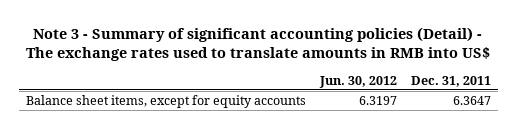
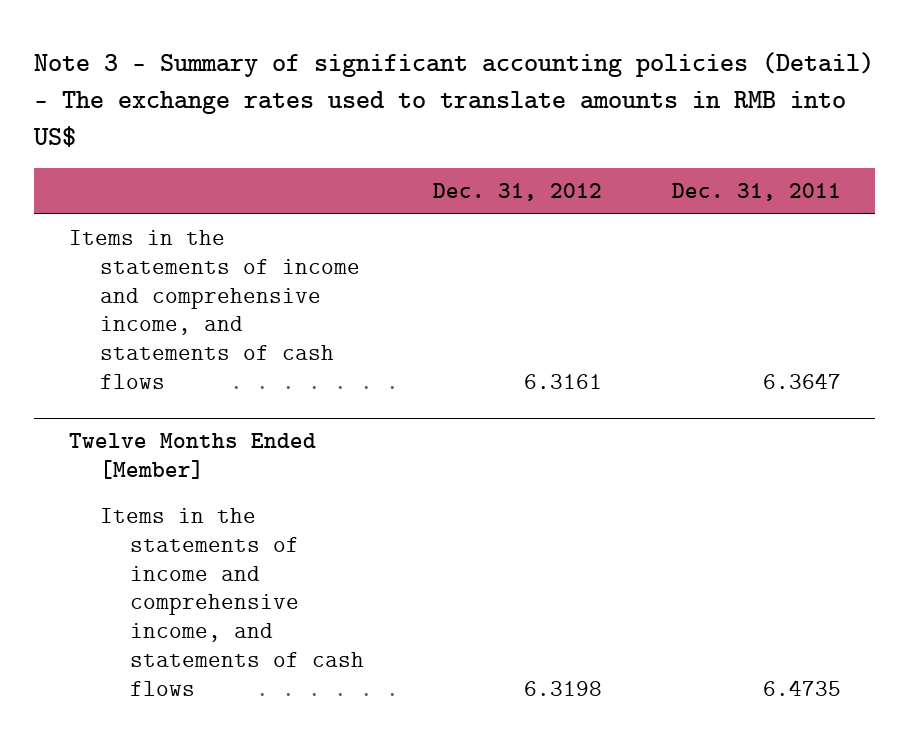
- | Jun. 30, 2012 | Dec. 31, 2011
+ | Dec. 31, 2012 | Dec. 31, 2011
- Balance sheet items, except for equity accounts | 6.3197 | 6.3647
+ Items in the statements of income and comprehensive income, and statements of cash flows | 6.3161 | 6.3647
+ Twelve Months Ended [Member]
+ Items in the statements of income and comprehensive income, and statements of cash flows | 6.3198 | 6.4735

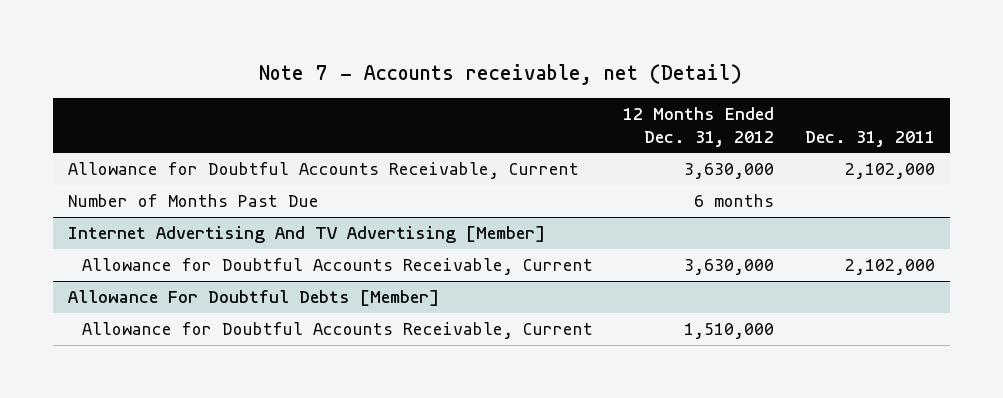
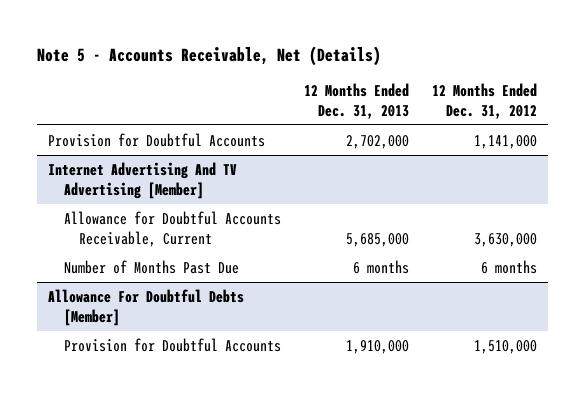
- Note 7 - Accounts receivable, net (Detail)
+ Note 5 - Accounts Receivable, Net (Details)
- | 12 Months Ended Dec. 31, 2012 | Dec. 31, 2011
+ | 12 Months Ended Dec. 31, 2013 | 12 Months Ended Dec. 31, 2012
- Allowance for Doubtful Accounts Receivable, Current | 3,630,000 | 2,102,000
- Number of Months Past Due | 6 months |
+ Provision for Doubtful Accounts | 2,702,000 | 1,141,000
@ Internet Advertising And TV Advertising [Member]
+ Number of Months Past Due | 6 months | 6 months
@ Allowance For Doubtful Debts [Member]
- Allowance for Doubtful Accounts Receivable, Current | 1,510,000 |
+ Provision for Doubtful Accounts | 1,910,000 | 1,510,000

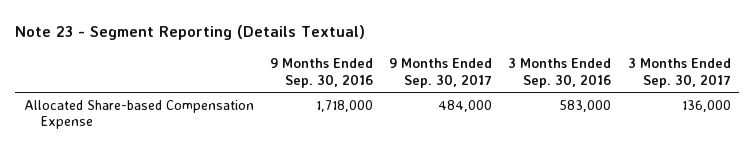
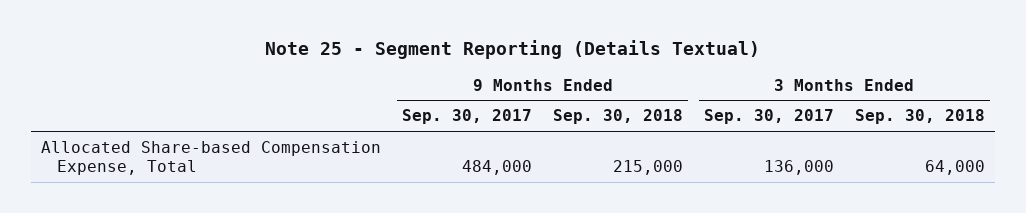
- Note 23 - Segment Reporting (Details Textual)
+ Note 25 - Segment Reporting (Details Textual)
- | 9 Months Ended Sep. 30, 2016 | 9 Months Ended Sep. 30, 2017 | 3 Months Ended Sep. 30, 2016 | 3 Months Ended Sep. 30, 2017
+ | 9 Months Ended Sep. 30, 2017 | 9 Months Ended Sep. 30, 2018 | 3 Months Ended Sep. 30, 2017 | 3 Months Ended Sep. 30, 2018
- Allocated Share-based Compensation Expense | 1,718,000 | 484,000 | 583,000 | 136,000
+ Allocated Share-based Compensation Expense, Total | 484,000 | 215,000 | 136,000 | 64,000

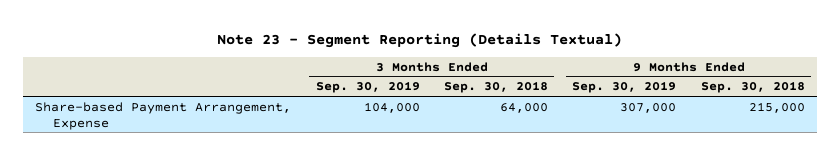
- Note 25 - Segment Reporting (Details Textual)
+ Note 23 - Segment Reporting (Details Textual)
- | 9 Months Ended Sep. 30, 2017 | 9 Months Ended Sep. 30, 2018 | 3 Months Ended Sep. 30, 2017 | 3 Months Ended Sep. 30, 2018
+ | 3 Months Ended Sep. 30, 2019 | 3 Months Ended Sep. 30, 2018 | 9 Months Ended Sep. 30, 2019 | 9 Months Ended Sep. 30, 2018
- Allocated Share-based Compensation Expense, Total | 484,000 | 215,000 | 136,000 | 64,000
+ Share-based Payment Arrangement, Expense | 104,000 | 64,000 | 307,000 | 215,000

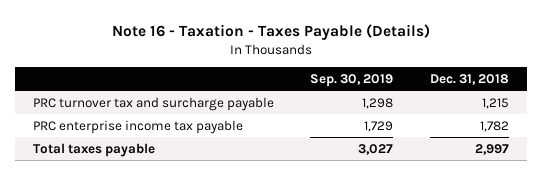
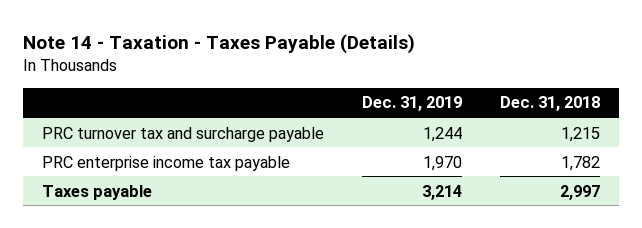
- Note 16 - Taxation - Taxes Payable (Details)
+ Note 14 - Taxation - Taxes Payable (Details)
- | Sep. 30, 2019 | Dec. 31, 2018
+ | Dec. 31, 2019 | Dec. 31, 2018
- Total taxes payable | 3,027 | 2,997
+ Taxes payable | 3,214 | 2,997

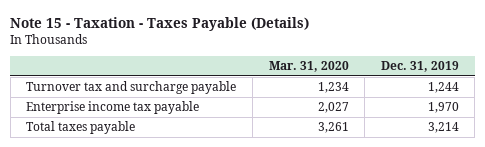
- Note 14 - Taxation - Taxes Payable (Details)
+ Note 15 - Taxation - Taxes Payable (Details)
- | Dec. 31, 2019 | Dec. 31, 2018
+ | Mar. 31, 2020 | Dec. 31, 2019
- PRC turnover tax and surcharge payable | 1,244 | 1,215
- PRC enterprise income tax payable | 1,970 | 1,782
- Taxes payable | 3,214 | 2,997
+ Turnover tax and surcharge payable | 1,234 | 1,244
+ Enterprise income tax payable | 2,027 | 1,970
+ Total taxes payable | 3,261 | 3,214

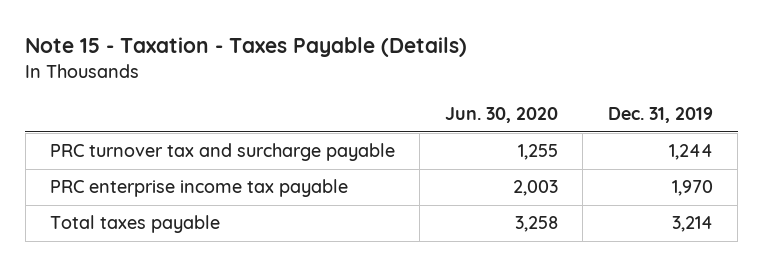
- | Mar. 31, 2020 | Dec. 31, 2019
+ | Jun. 30, 2020 | Dec. 31, 2019
- Turnover tax and surcharge payable | 1,234 | 1,244
- Enterprise income tax payable | 2,027 | 1,970
+ PRC turnover tax and surcharge payable | 1,255 | 1,244
+ PRC enterprise income tax payable | 2,003 | 1,970

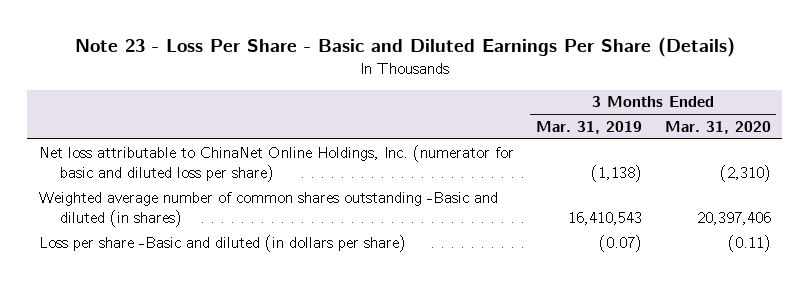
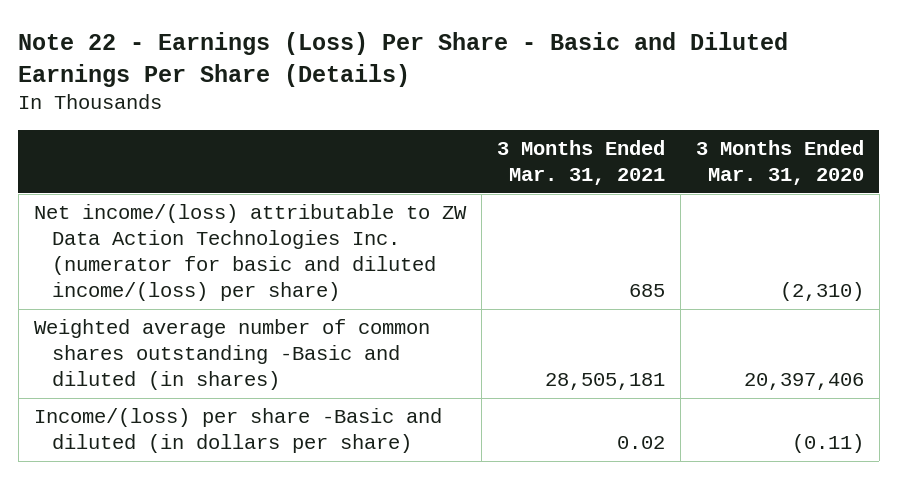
- Note 23 - Loss Per Share - Basic and Diluted Earnings Per Share (Details)
+ Note 22 - Earnings (Loss) Per Share - Basic and Diluted Earnings Per Share (Details)
- | 3 Months Ended Mar. 31, 2019 | 3 Months Ended Mar. 31, 2020
+ | 3 Months Ended Mar. 31, 2021 | 3 Months Ended Mar. 31, 2020
- Net loss attributable to ChinaNet Online Holdings, Inc. (numerator for basic and diluted loss per share) | (1,138) | (2,310)
+ Net income/(loss) attributable to ZW Data Action Technologies Inc. (numerator for basic and diluted income/(loss) per share) | 685 | (2,310)
- Loss per share -Basic and diluted (in dollars per share) | (0.07) | (0.11)
+ Income/(loss) per share -Basic and diluted (in dollars per share) | 0.02 | (0.11)

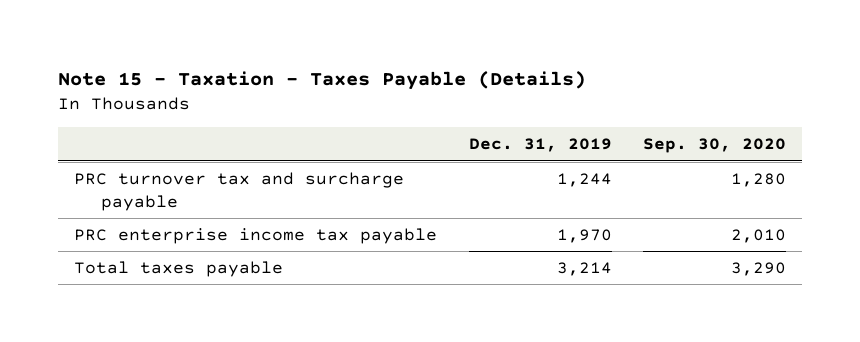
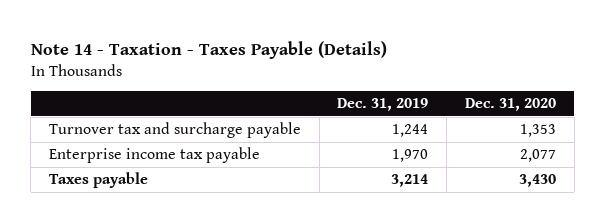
- Note 15 - Taxation - Taxes Payable (Details)
+ Note 14 - Taxation - Taxes Payable (Details)
- | Dec. 31, 2019 | Sep. 30, 2020
+ | Dec. 31, 2019 | Dec. 31, 2020
- PRC turnover tax and surcharge payable | 1,244 | 1,280
- PRC enterprise income tax payable | 1,970 | 2,010
- Total taxes payable | 3,214 | 3,290
+ Turnover tax and surcharge payable | 1,244 | 1,353
+ Enterprise income tax payable | 1,970 | 2,077
+ Taxes payable | 3,214 | 3,430

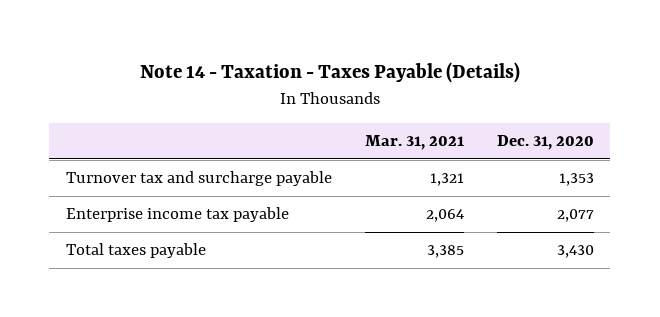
- | Dec. 31, 2019 | Dec. 31, 2020
+ | Mar. 31, 2021 | Dec. 31, 2020
- Taxes payable | 3,214 | 3,430
+ Total taxes payable | 3,385 | 3,430

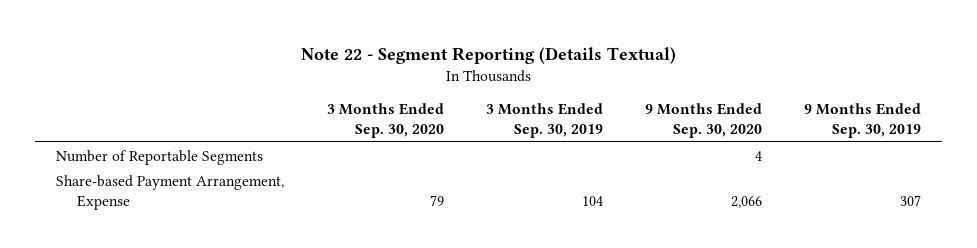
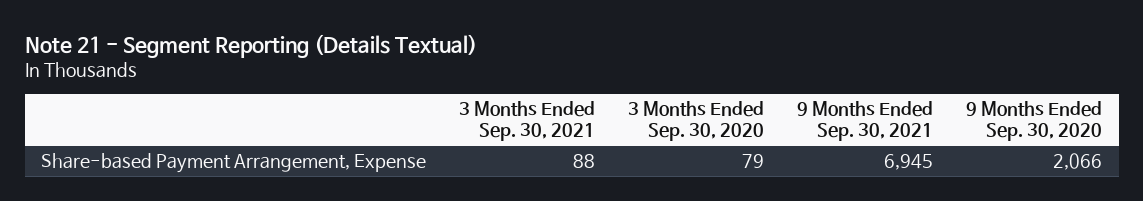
- Note 22 - Segment Reporting (Details Textual)
+ Note 21 - Segment Reporting (Details Textual)
- | 3 Months Ended Sep. 30, 2020 | 3 Months Ended Sep. 30, 2019 | 9 Months Ended Sep. 30, 2020 | 9 Months Ended Sep. 30, 2019
+ | 3 Months Ended Sep. 30, 2021 | 3 Months Ended Sep. 30, 2020 | 9 Months Ended Sep. 30, 2021 | 9 Months Ended Sep. 30, 2020
- Number of Reportable Segments | | | 4 |

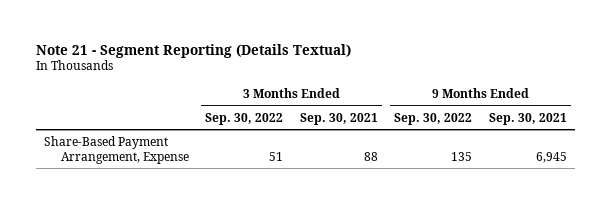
- | 3 Months Ended Sep. 30, 2021 | 3 Months Ended Sep. 30, 2020 | 9 Months Ended Sep. 30, 2021 | 9 Months Ended Sep. 30, 2020
+ | 3 Months Ended Sep. 30, 2022 | 3 Months Ended Sep. 30, 2021 | 9 Months Ended Sep. 30, 2022 | 9 Months Ended Sep. 30, 2021
- Share-based Payment Arrangement, Expense | 88 | 79 | 6,945 | 2,066
+ Share-Based Payment Arrangement, Expense | 51 | 88 | 135 | 6,945

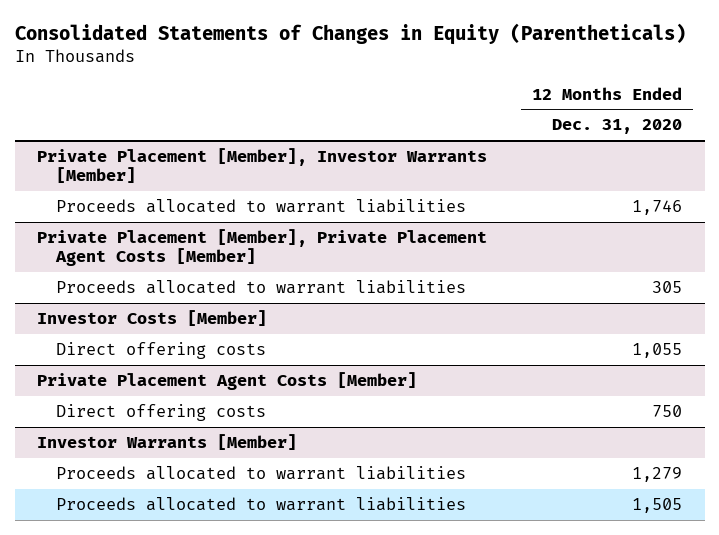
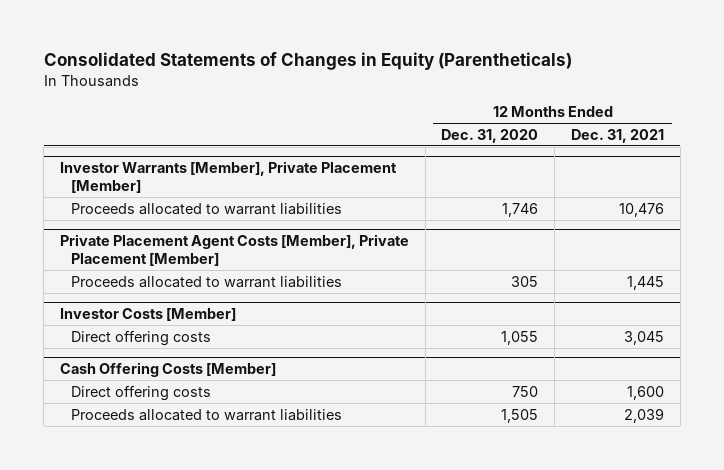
- | 12 Months Ended Dec. 31, 2020
+ | 12 Months Ended Dec. 31, 2020 | 12 Months Ended Dec. 31, 2021
- Private Placement [Member], Investor Warrants [Member]
+ Investor Warrants [Member], Private Placement [Member]
- Private Placement [Member], Private Placement Agent Costs [Member]
+ Private Placement Agent Costs [Member], Private Placement [Member]
- Private Placement Agent Costs [Member]
+ Cash Offering Costs [Member]
- Investor Warrants [Member]
- Proceeds allocated to warrant liabilities | 1,279

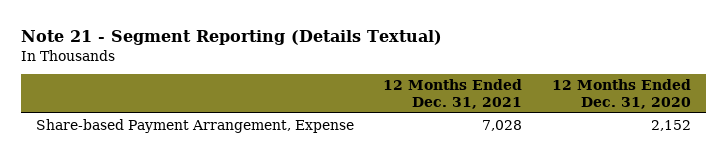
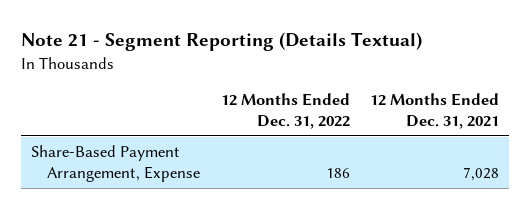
- | 12 Months Ended Dec. 31, 2021 | 12 Months Ended Dec. 31, 2020
+ | 12 Months Ended Dec. 31, 2022 | 12 Months Ended Dec. 31, 2021
- Share-based Payment Arrangement, Expense | 7,028 | 2,152
+ Share-Based Payment Arrangement, Expense | 186 | 7,028

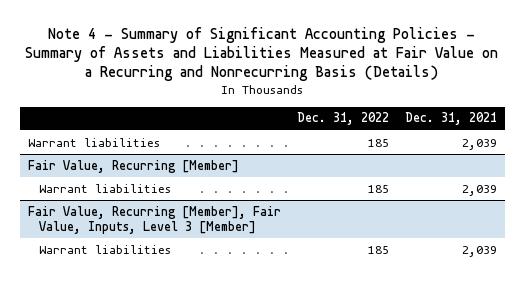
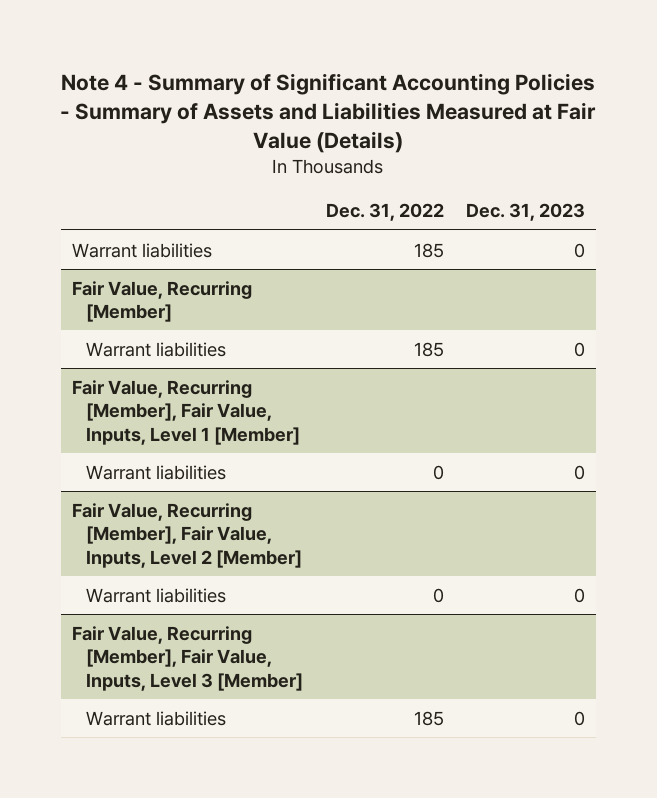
- Note 4 - Summary of Significant Accounting Policies - Summary of Assets and Liabilities Measured at Fair Value on a Recurring and Nonrecurring Basis (Details)
+ Note 4 - Summary of Significant Accounting Policies - Summary of Assets and Liabilities Measured at Fair Value (Details)
- | Dec. 31, 2022 | Dec. 31, 2021
+ | Dec. 31, 2022 | Dec. 31, 2023
+ Fair Value, Recurring [Member], Fair Value, Inputs, Level 1 [Member]
+ Warrant liabilities | 0 | 0
+ Fair Value, Recurring [Member], Fair Value, Inputs, Level 2 [Member]
+ Warrant liabilities | 0 | 0

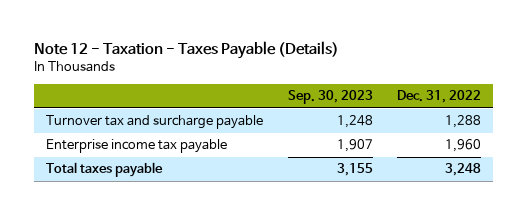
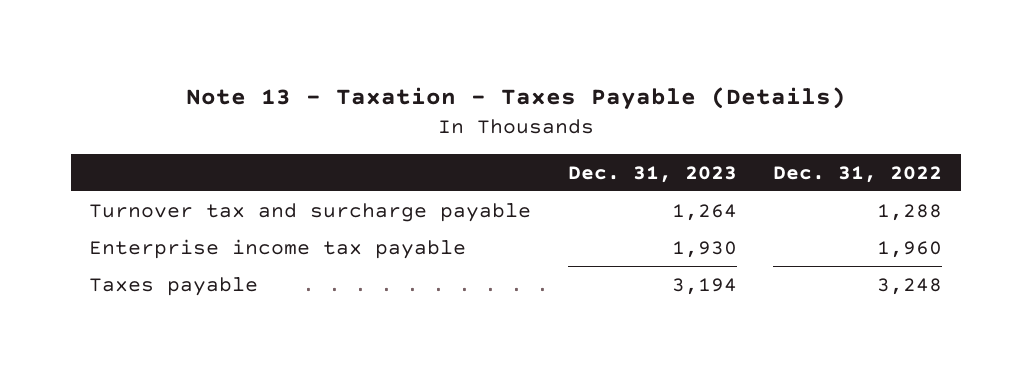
- Note 12 - Taxation - Taxes Payable (Details)
+ Note 13 - Taxation - Taxes Payable (Details)
- | Sep. 30, 2023 | Dec. 31, 2022
+ | Dec. 31, 2023 | Dec. 31, 2022
- Total taxes payable | 3,155 | 3,248
+ Taxes payable | 3,194 | 3,248

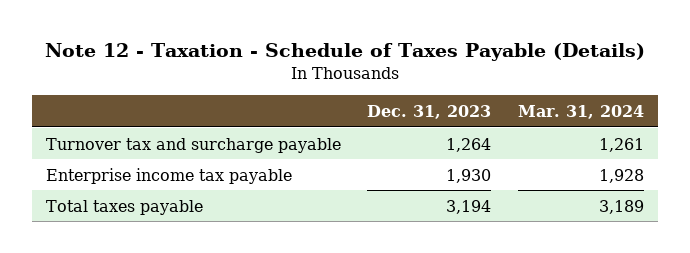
- Note 13 - Taxation - Taxes Payable (Details)
+ Note 12 - Taxation - Schedule of Taxes Payable (Details)
- | Dec. 31, 2023 | Dec. 31, 2022
+ | Dec. 31, 2023 | Mar. 31, 2024
- Taxes payable | 3,194 | 3,248
+ Total taxes payable | 3,194 | 3,189

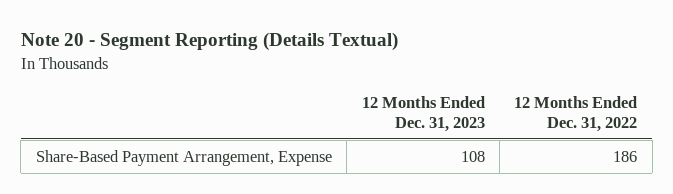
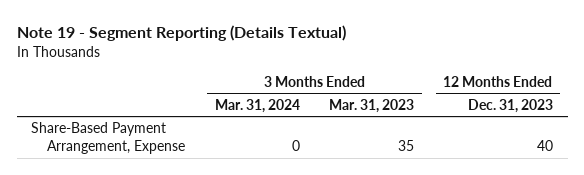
- Note 20 - Segment Reporting (Details Textual)
+ Note 19 - Segment Reporting (Details Textual)
- | 12 Months Ended Dec. 31, 2023 | 12 Months Ended Dec. 31, 2022
+ | 3 Months Ended Mar. 31, 2024 | 3 Months Ended Mar. 31, 2023 | 12 Months Ended Dec. 31, 2023
- Share-Based Payment Arrangement, Expense | 108 | 186
+ Share-Based Payment Arrangement, Expense | 0 | 35 | 40

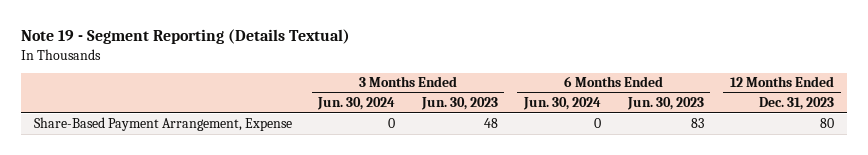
- | 3 Months Ended Mar. 31, 2024 | 3 Months Ended Mar. 31, 2023 | 12 Months Ended Dec. 31, 2023
+ | 3 Months Ended Jun. 30, 2024 | 3 Months Ended Jun. 30, 2023 | 6 Months Ended Jun. 30, 2024 | 6 Months Ended Jun. 30, 2023 | 12 Months Ended Dec. 31, 2023
- Share-Based Payment Arrangement, Expense | 0 | 35 | 40
+ Share-Based Payment Arrangement, Expense | 0 | 48 | 0 | 83 | 80

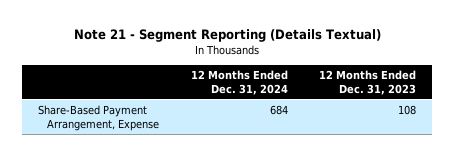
- Note 19 - Segment Reporting (Details Textual)
+ Note 21 - Segment Reporting (Details Textual)
- | 3 Months Ended Jun. 30, 2024 | 3 Months Ended Jun. 30, 2023 | 6 Months Ended Jun. 30, 2024 | 6 Months Ended Jun. 30, 2023 | 12 Months Ended Dec. 31, 2023
+ | 12 Months Ended Dec. 31, 2024 | 12 Months Ended Dec. 31, 2023
- Share-Based Payment Arrangement, Expense | 0 | 48 | 0 | 83 | 80
+ Share-Based Payment Arrangement, Expense | 684 | 108

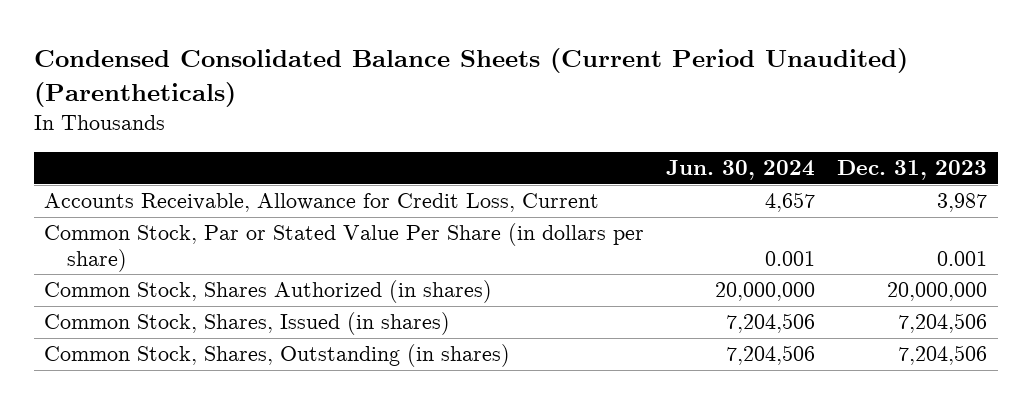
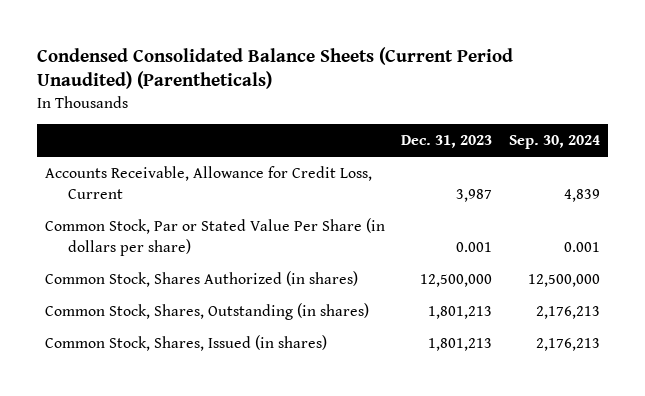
- | Jun. 30, 2024 | Dec. 31, 2023
+ | Dec. 31, 2023 | Sep. 30, 2024
- Common Stock, Shares Authorized (in shares) | 20,000,000 | 20,000,000
- Common Stock, Shares, Issued (in shares) | 7,204,506 | 7,204,506
- Common Stock, Shares, Outstanding (in shares) | 7,204,506 | 7,204,506
+ Common Stock, Shares Authorized (in shares) | 12,500,000 | 12,500,000
+ Common Stock, Shares, Outstanding (in shares) | 1,801,213 | 2,176,213
+ Common Stock, Shares, Issued (in shares) | 1,801,213 | 2,176,213

